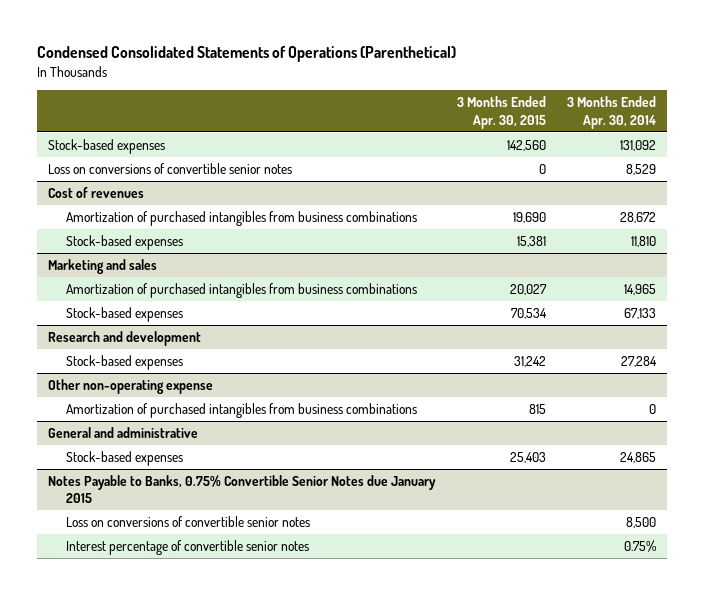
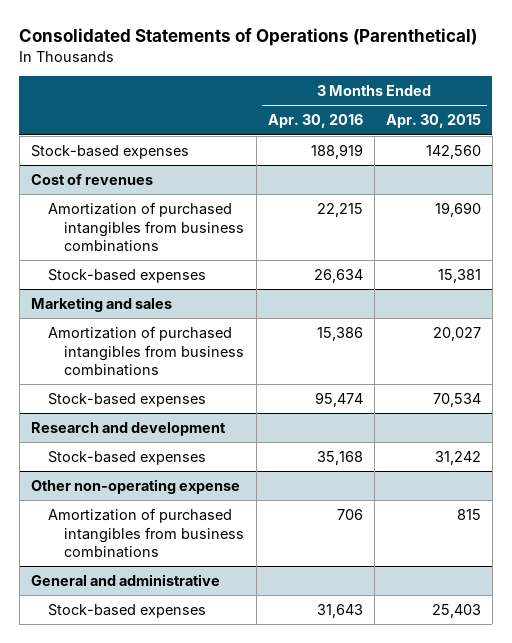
- Condensed Consolidated Statements of Operations (Parenthetical)
+ Consolidated Statements of Operations (Parenthetical)
- | 3 Months Ended Apr. 30, 2015 | 3 Months Ended Apr. 30, 2014
+ | 3 Months Ended Apr. 30, 2016 | 3 Months Ended Apr. 30, 2015
- Loss on conversions of convertible senior notes | 0 | 8,529
- Notes Payable to Banks, 0.75% Convertible Senior Notes due January 2015
- Loss on conversions of convertible senior notes | | 8,500
- Interest percentage of convertible senior notes | | 0.75%

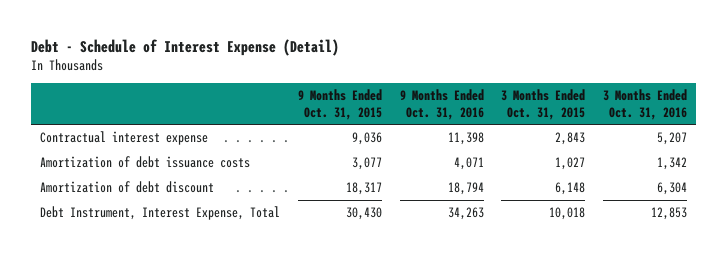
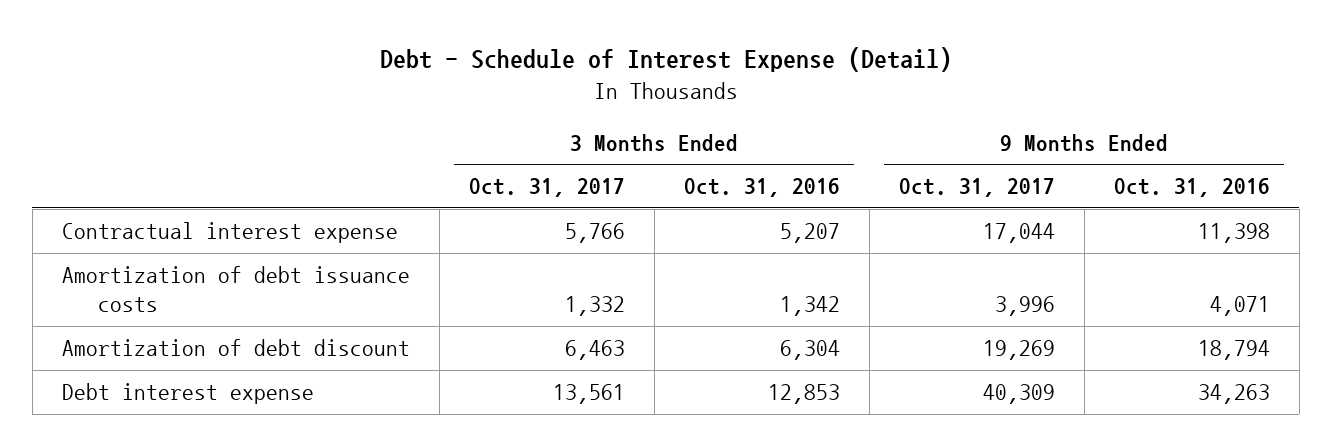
- | 9 Months Ended Oct. 31, 2015 | 9 Months Ended Oct. 31, 2016 | 3 Months Ended Oct. 31, 2015 | 3 Months Ended Oct. 31, 2016
+ | 3 Months Ended Oct. 31, 2017 | 3 Months Ended Oct. 31, 2016 | 9 Months Ended Oct. 31, 2017 | 9 Months Ended Oct. 31, 2016
- Debt Instrument, Interest Expense, Total | 30,430 | 34,263 | 10,018 | 12,853
+ Debt interest expense | 13,561 | 12,853 | 40,309 | 34,263

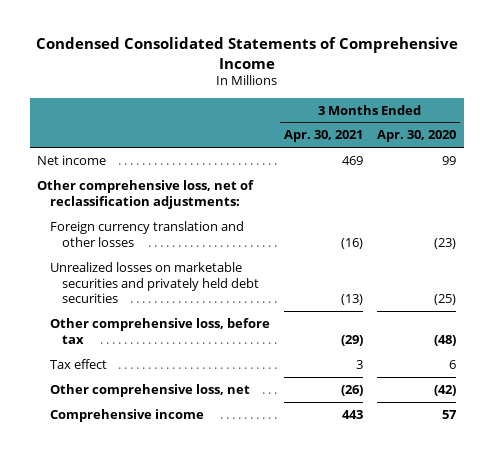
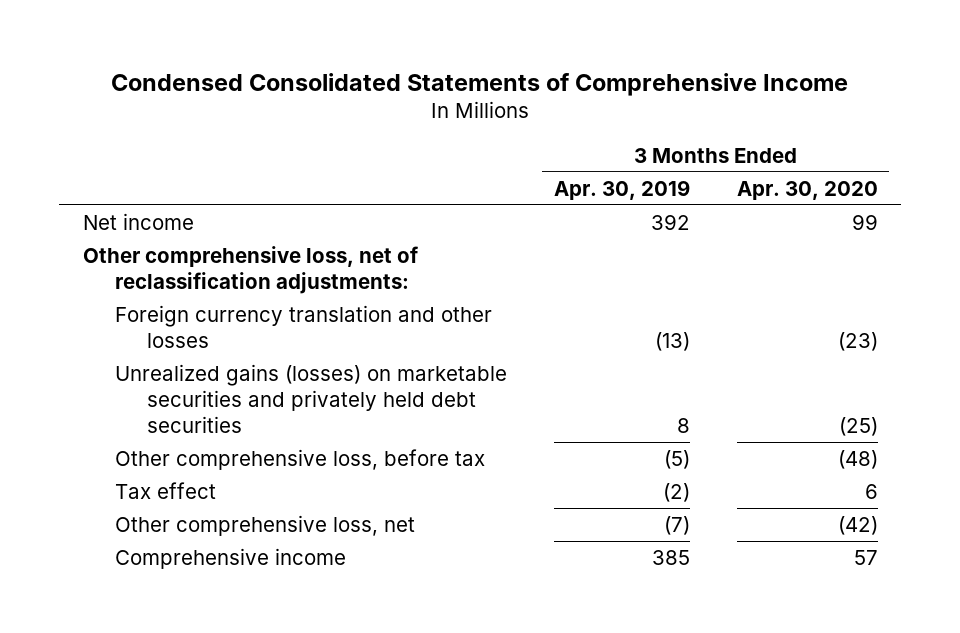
- | 3 Months Ended Apr. 30, 2021 | 3 Months Ended Apr. 30, 2020
+ | 3 Months Ended Apr. 30, 2019 | 3 Months Ended Apr. 30, 2020
- Unrealized losses on marketable securities and privately held debt securities | (13) | (25)
+ Unrealized gains (losses) on marketable securities and privately held debt securities | 8 | (25)

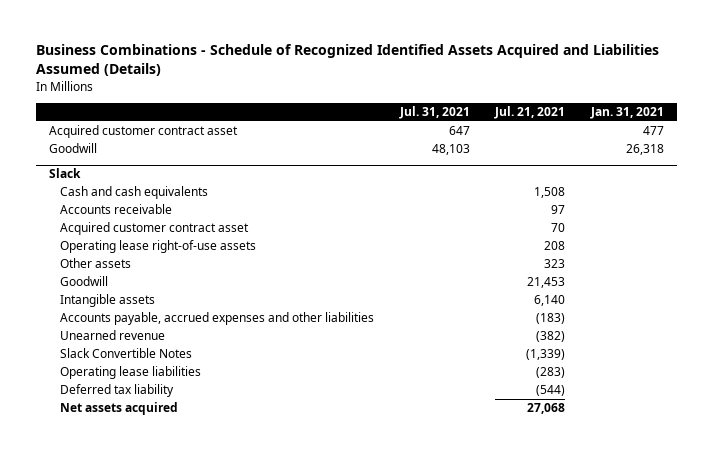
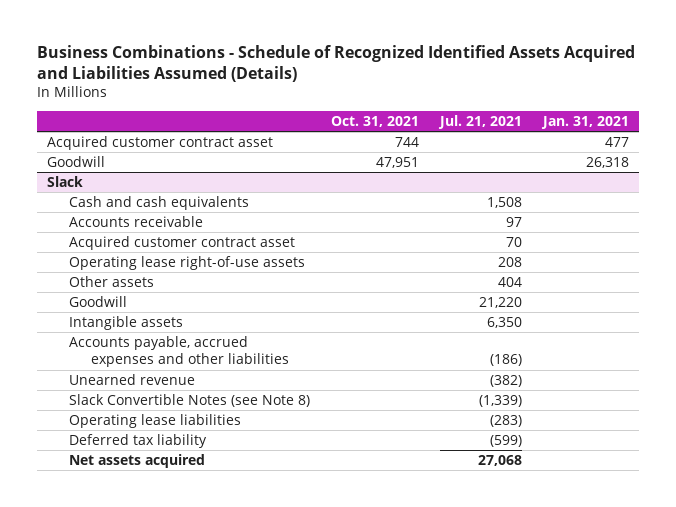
- | Jul. 31, 2021 | Jul. 21, 2021 | Jan. 31, 2021
+ | Oct. 31, 2021 | Jul. 21, 2021 | Jan. 31, 2021
@ Slack
- Other assets | | 323 |
- Goodwill | | 21,453 |
- Intangible assets | | 6,140 |
- Accounts payable, accrued expenses and other liabilities | | (183) |
+ Other assets | | 404 |
+ Goodwill | | 21,220 |
+ Intangible assets | | 6,350 |
+ Accounts payable, accrued expenses and other liabilities | | (186) |
- Slack Convertible Notes | | (1,339) |
+ Slack Convertible Notes (see Note 8) | | (1,339) |
- Deferred tax liability | | (544) |
+ Deferred tax liability | | (599) |

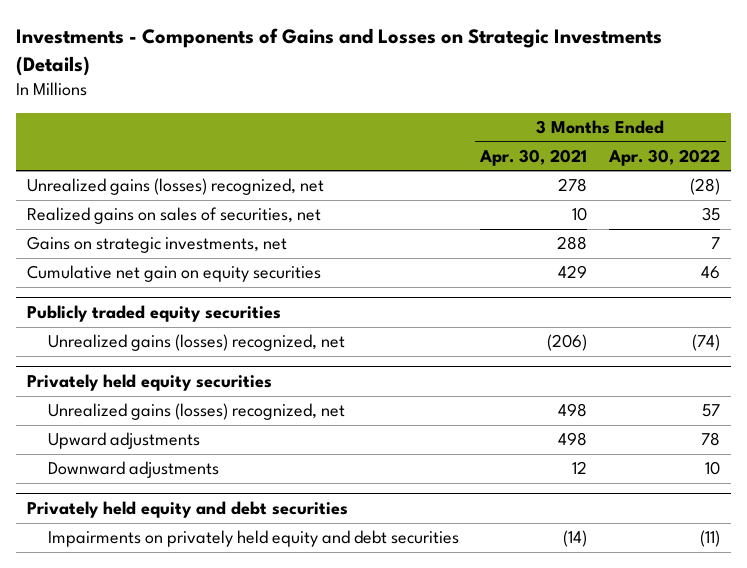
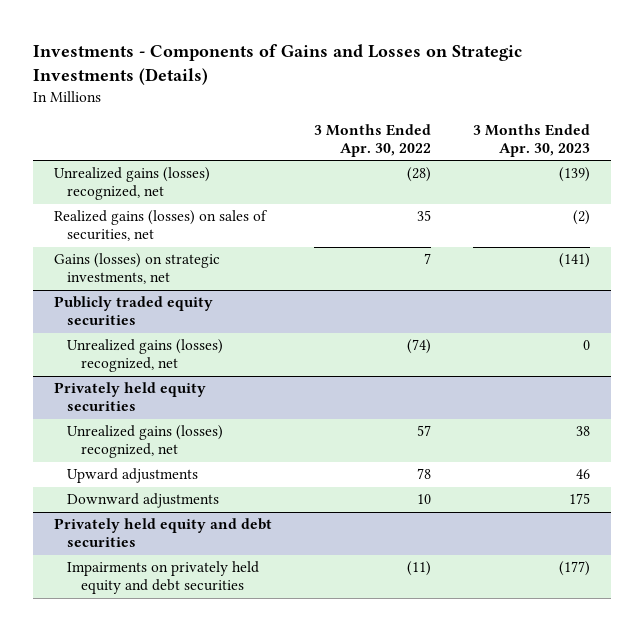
- | 3 Months Ended Apr. 30, 2021 | 3 Months Ended Apr. 30, 2022
+ | 3 Months Ended Apr. 30, 2022 | 3 Months Ended Apr. 30, 2023
- Realized gains on sales of securities, net | 10 | 35
- Gains on strategic investments, net | 288 | 7
- Cumulative net gain on equity securities | 429 | 46
+ Realized gains (losses) on sales of securities, net | 35 | (2)
+ Gains (losses) on strategic investments, net | 7 | (141)

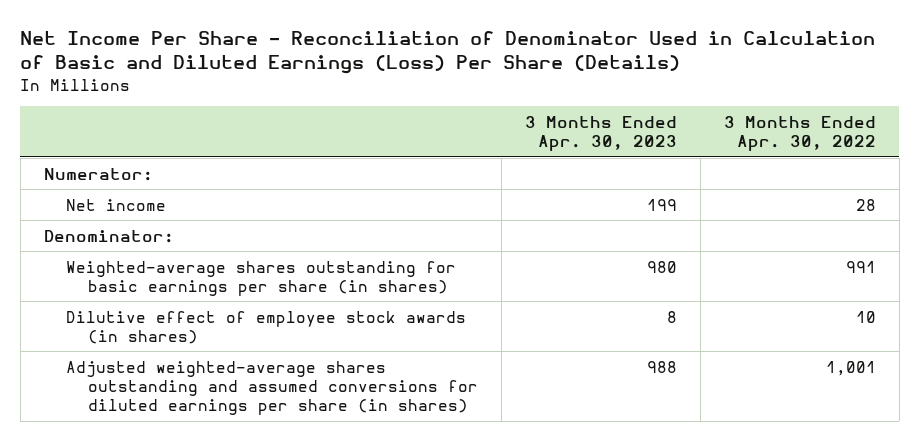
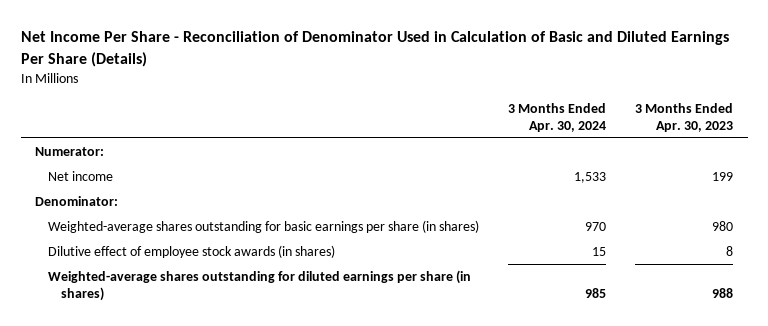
- Net Income Per Share - Reconciliation of Denominator Used in Calculation of Basic and Diluted Earnings (Loss) Per Share (Details)
+ Net Income Per Share - Reconciliation of Denominator Used in Calculation of Basic and Diluted Earnings Per Share (Details)
- | 3 Months Ended Apr. 30, 2023 | 3 Months Ended Apr. 30, 2022
+ | 3 Months Ended Apr. 30, 2024 | 3 Months Ended Apr. 30, 2023
- Adjusted weighted-average shares outstanding and assumed conversions for diluted earnings per share (in shares) | 988 | 1,001
+ Weighted-average shares outstanding for diluted earnings per share (in shares) | 985 | 988

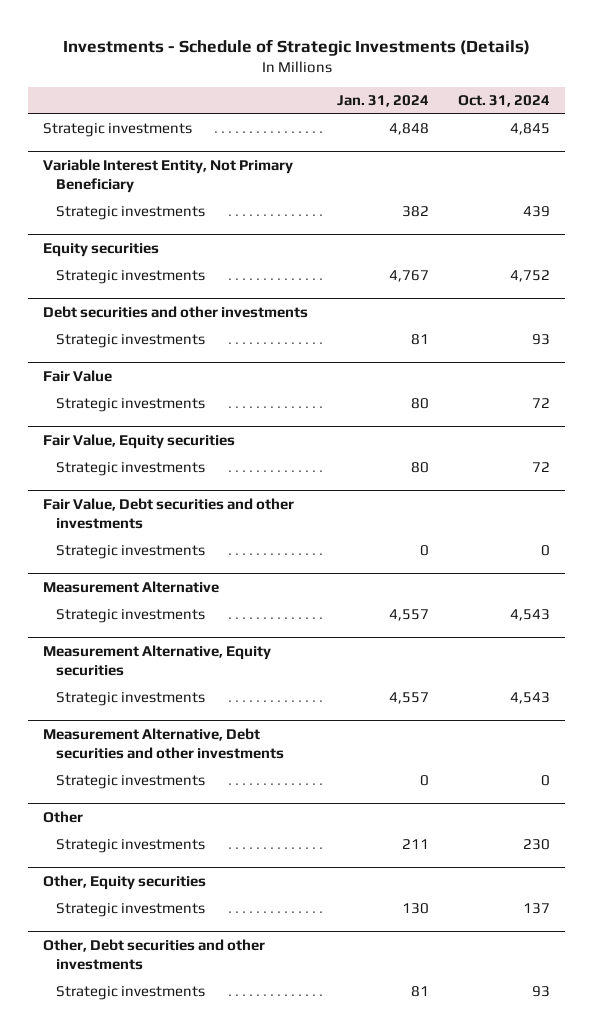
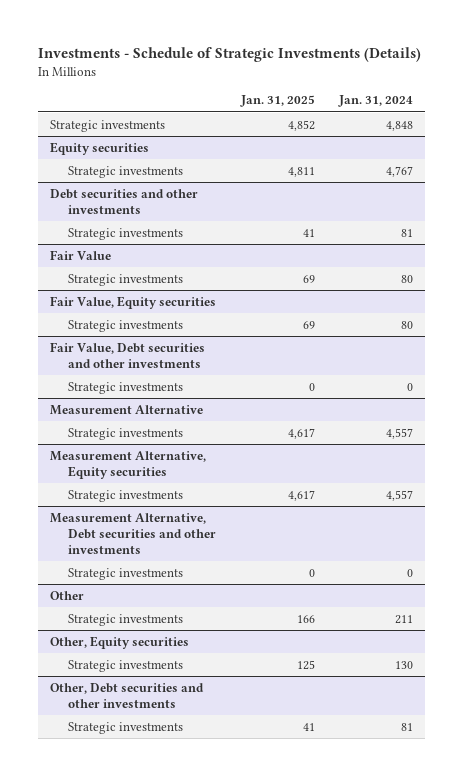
- | Jan. 31, 2024 | Oct. 31, 2024
+ | Jan. 31, 2025 | Jan. 31, 2024
- Variable Interest Entity, Not Primary Beneficiary
- Strategic investments | 382 | 439

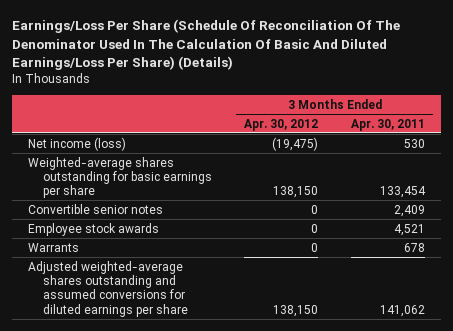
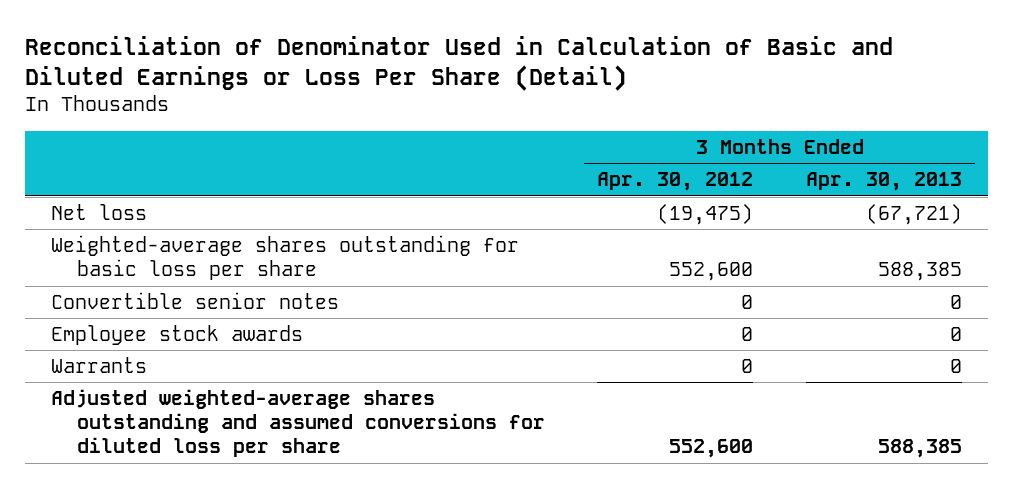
- Earnings/Loss Per Share (Schedule Of Reconciliation Of The Denominator Used In The Calculation Of Basic And Diluted Earnings/Loss Per Share) (Details)
+ Reconciliation of Denominator Used in Calculation of Basic and Diluted Earnings or Loss Per Share (Detail)
- | 3 Months Ended Apr. 30, 2012 | 3 Months Ended Apr. 30, 2011
+ | 3 Months Ended Apr. 30, 2012 | 3 Months Ended Apr. 30, 2013
- Net income (loss) | (19,475) | 530
- Weighted-average shares outstanding for basic earnings per share | 138,150 | 133,454
+ Net loss | (19,475) | (67,721)
+ Weighted-average shares outstanding for basic loss per share | 552,600 | 588,385
- Adjusted weighted-average shares outstanding and assumed conversions for diluted earnings per share | 138,150 | 141,062
+ Adjusted weighted-average shares outstanding and assumed conversions for diluted loss per share | 552,600 | 588,385

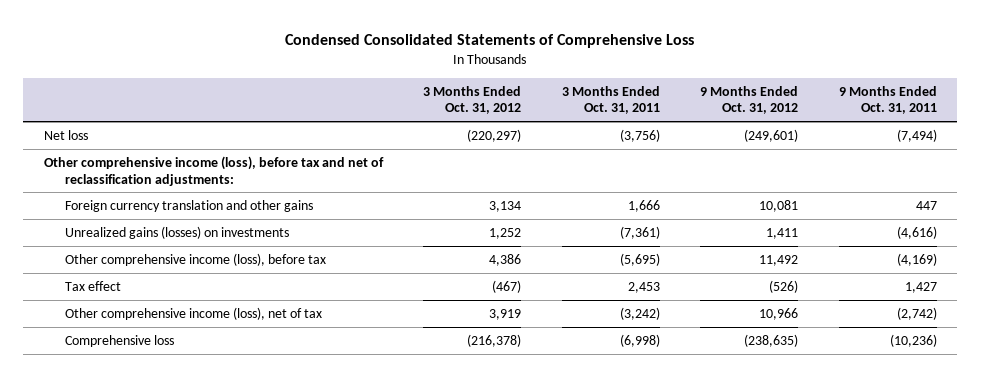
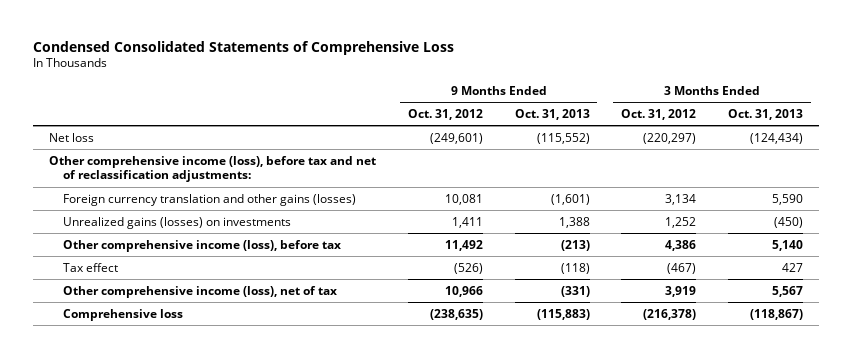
- | 3 Months Ended Oct. 31, 2012 | 3 Months Ended Oct. 31, 2011 | 9 Months Ended Oct. 31, 2012 | 9 Months Ended Oct. 31, 2011
+ | 9 Months Ended Oct. 31, 2012 | 9 Months Ended Oct. 31, 2013 | 3 Months Ended Oct. 31, 2012 | 3 Months Ended Oct. 31, 2013
- Foreign currency translation and other gains | 3,134 | 1,666 | 10,081 | 447
+ Foreign currency translation and other gains (losses) | 10,081 | (1,601) | 3,134 | 5,590

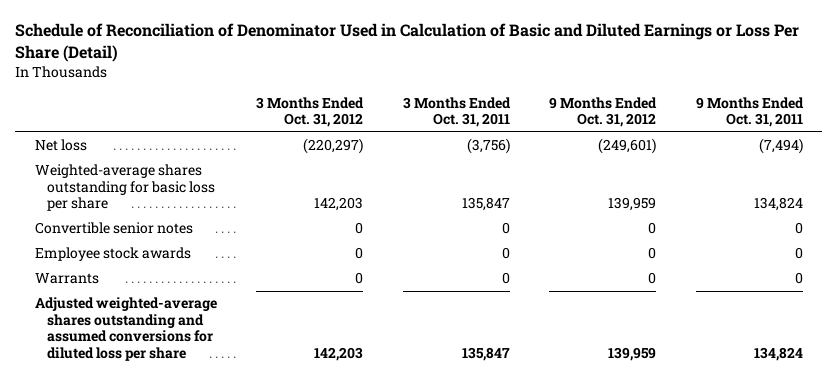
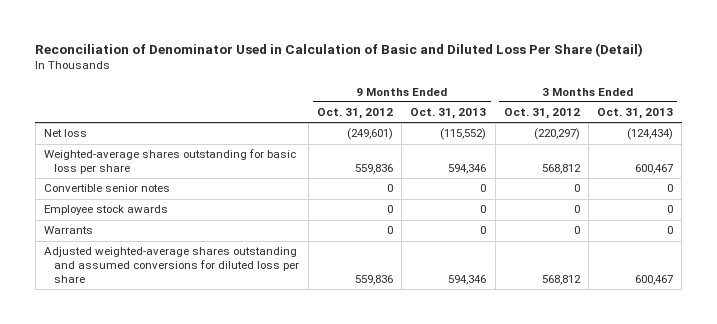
- Schedule of Reconciliation of Denominator Used in Calculation of Basic and Diluted Earnings or Loss Per Share (Detail)
+ Reconciliation of Denominator Used in Calculation of Basic and Diluted Loss Per Share (Detail)
- | 3 Months Ended Oct. 31, 2012 | 3 Months Ended Oct. 31, 2011 | 9 Months Ended Oct. 31, 2012 | 9 Months Ended Oct. 31, 2011
+ | 9 Months Ended Oct. 31, 2012 | 9 Months Ended Oct. 31, 2013 | 3 Months Ended Oct. 31, 2012 | 3 Months Ended Oct. 31, 2013
- Weighted-average shares outstanding for basic loss per share | 142,203 | 135,847 | 139,959 | 134,824
+ Weighted-average shares outstanding for basic loss per share | 559,836 | 594,346 | 568,812 | 600,467
- Adjusted weighted-average shares outstanding and assumed conversions for diluted loss per share | 142,203 | 135,847 | 139,959 | 134,824
+ Adjusted weighted-average shares outstanding and assumed conversions for diluted loss per share | 559,836 | 594,346 | 568,812 | 600,467

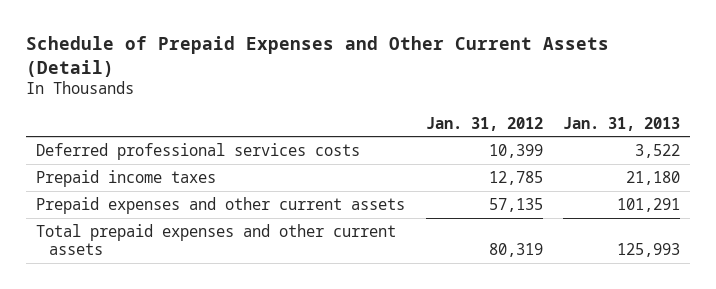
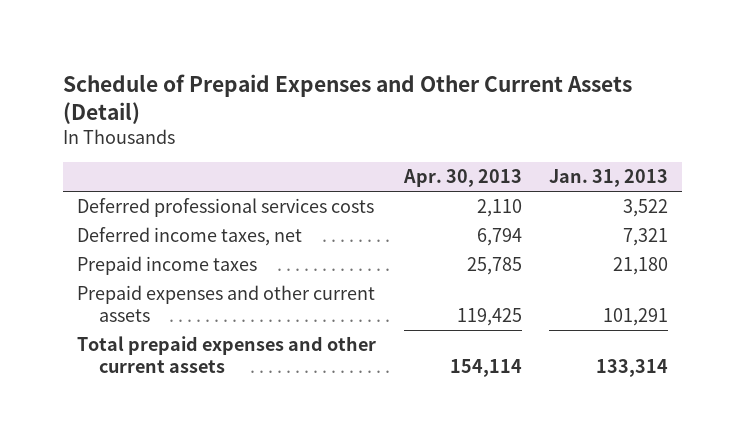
- | Jan. 31, 2012 | Jan. 31, 2013
+ | Apr. 30, 2013 | Jan. 31, 2013
+ Deferred income taxes, net | 6,794 | 7,321
- Total prepaid expenses and other current assets | 80,319 | 125,993
+ Total prepaid expenses and other current assets | 154,114 | 133,314

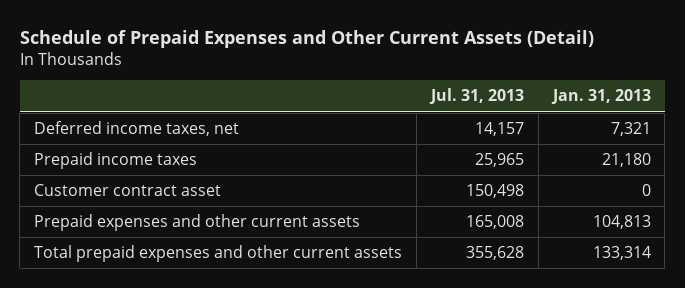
- | Apr. 30, 2013 | Jan. 31, 2013
+ | Jul. 31, 2013 | Jan. 31, 2013
- Deferred professional services costs | 2,110 | 3,522
- Prepaid expenses and other current assets | 119,425 | 101,291
+ Customer contract asset | 150,498 | 0
+ Prepaid expenses and other current assets | 165,008 | 104,813

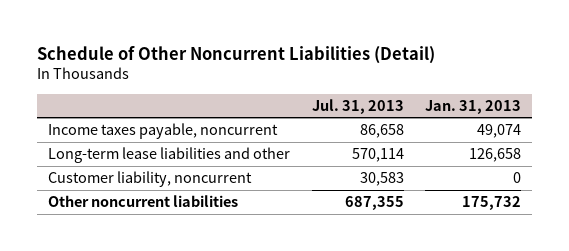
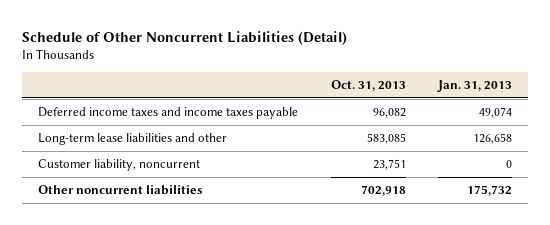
- | Jul. 31, 2013 | Jan. 31, 2013
+ | Oct. 31, 2013 | Jan. 31, 2013
- Income taxes payable, noncurrent | 86,658 | 49,074
+ Deferred income taxes and income taxes payable | 96,082 | 49,074

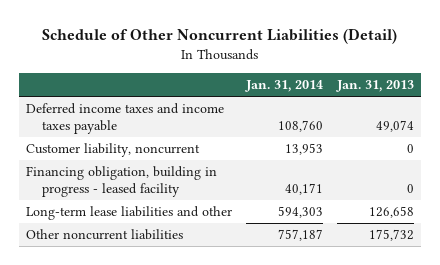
- | Oct. 31, 2013 | Jan. 31, 2013
+ | Jan. 31, 2014 | Jan. 31, 2013
+ Financing obligation, building in progress - leased facility | 40,171 | 0
moved down: Long-term lease liabilities and other | 594,303 | 126,658

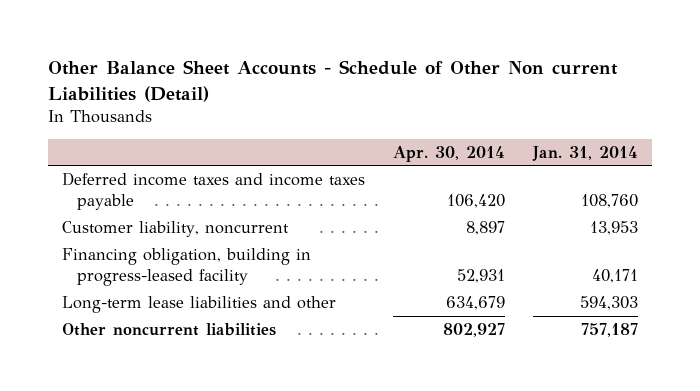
- Schedule of Other Noncurrent Liabilities (Detail)
+ Other Balance Sheet Accounts - Schedule of Other Non current Liabilities (Detail)
- | Jan. 31, 2014 | Jan. 31, 2013
+ | Apr. 30, 2014 | Jan. 31, 2014
- Financing obligation, building in progress - leased facility | 40,171 | 0
+ Financing obligation, building in progress-leased facility | 52,931 | 40,171

